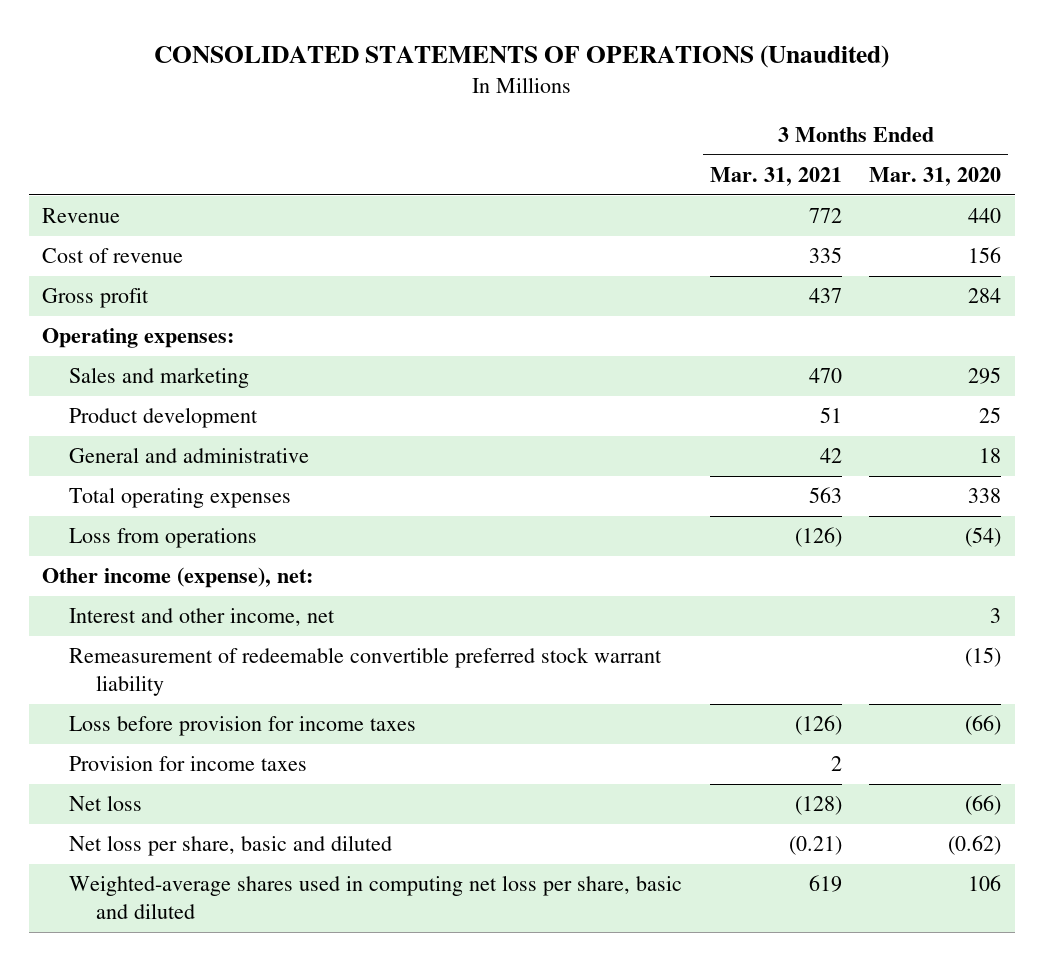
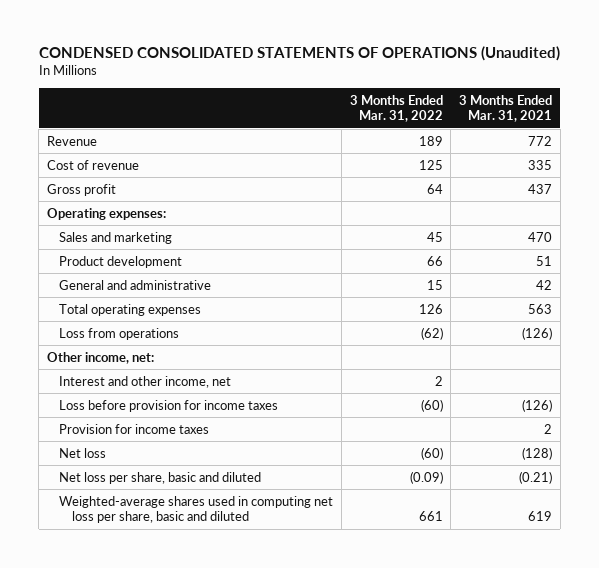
- CONSOLIDATED STATEMENTS OF OPERATIONS (Unaudited)
+ CONDENSED CONSOLIDATED STATEMENTS OF OPERATIONS (Unaudited)
- | 3 Months Ended Mar. 31, 2021 | 3 Months Ended Mar. 31, 2020
+ | 3 Months Ended Mar. 31, 2022 | 3 Months Ended Mar. 31, 2021
- Other income (expense), net:
+ Other income, net:
- Remeasurement of redeemable convertible preferred stock warrant liability | | (15)

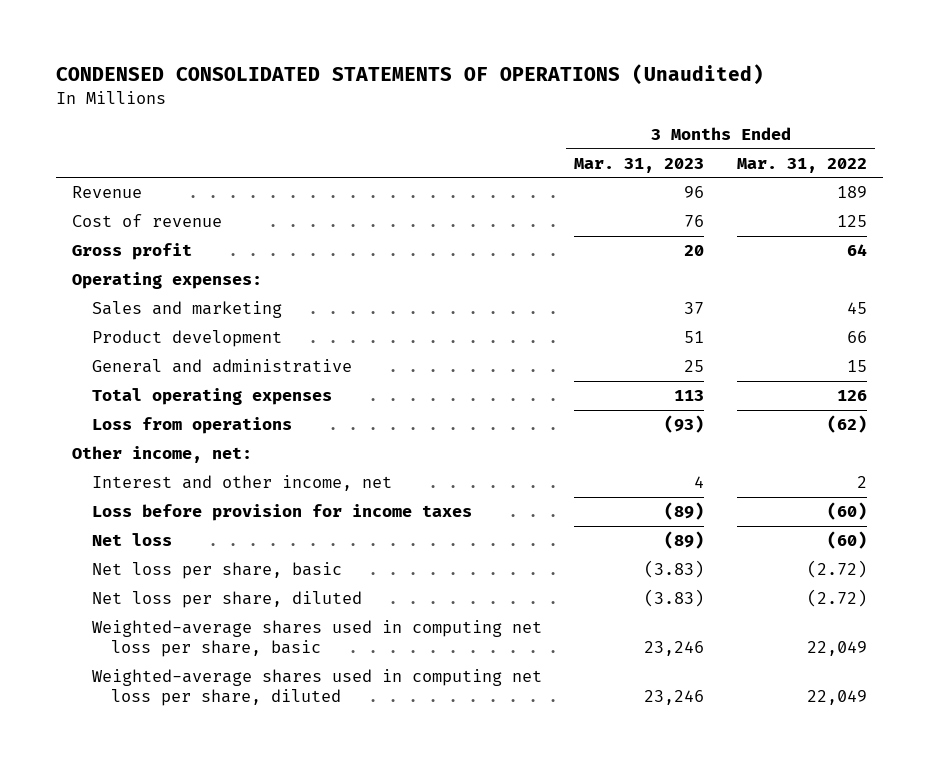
- | 3 Months Ended Mar. 31, 2022 | 3 Months Ended Mar. 31, 2021
+ | 3 Months Ended Mar. 31, 2023 | 3 Months Ended Mar. 31, 2022
- Provision for income taxes | | 2
- Net loss per share, basic and diluted | (0.09) | (0.21)
- Weighted-average shares used in computing net loss per share, basic and diluted | 661 | 619
+ Net loss per share, basic | (3.83) | (2.72)
+ Net loss per share, diluted | (3.83) | (2.72)
+ Weighted-average shares used in computing net loss per share, basic | 23,246 | 22,049
+ Weighted-average shares used in computing net loss per share, diluted | 23,246 | 22,049

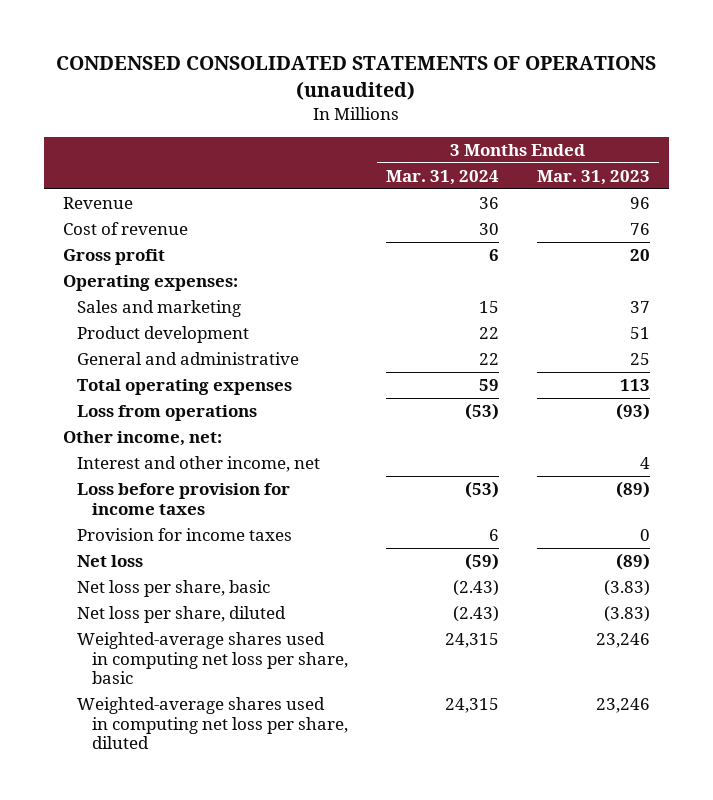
- CONDENSED CONSOLIDATED STATEMENTS OF OPERATIONS (Unaudited)
+ CONDENSED CONSOLIDATED STATEMENTS OF OPERATIONS (unaudited)
- | 3 Months Ended Mar. 31, 2023 | 3 Months Ended Mar. 31, 2022
+ | 3 Months Ended Mar. 31, 2024 | 3 Months Ended Mar. 31, 2023
+ Provision for income taxes | 6 | 0

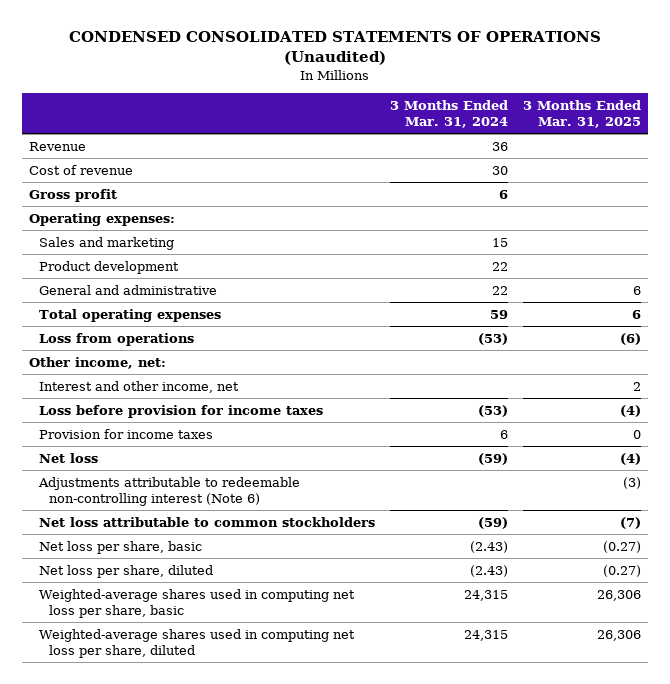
- CONDENSED CONSOLIDATED STATEMENTS OF OPERATIONS (unaudited)
+ CONDENSED CONSOLIDATED STATEMENTS OF OPERATIONS (Unaudited)
- | 3 Months Ended Mar. 31, 2024 | 3 Months Ended Mar. 31, 2023
+ | 3 Months Ended Mar. 31, 2024 | 3 Months Ended Mar. 31, 2025
+ Adjustments attributable to redeemable non-controlling interest (Note 6) | | (3)
+ Net loss attributable to common stockholders | (59) | (7)

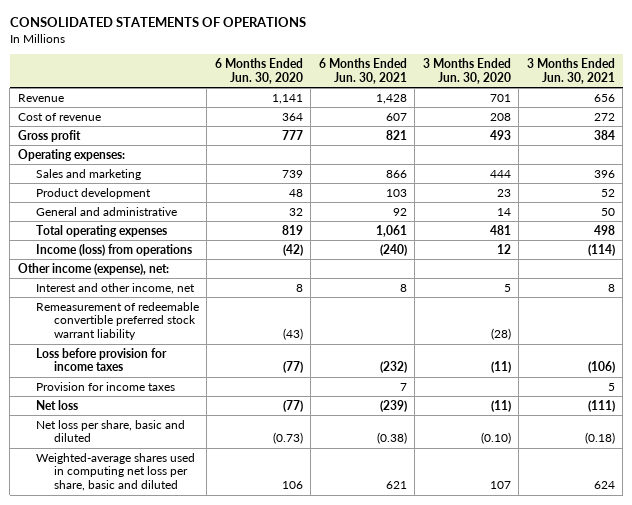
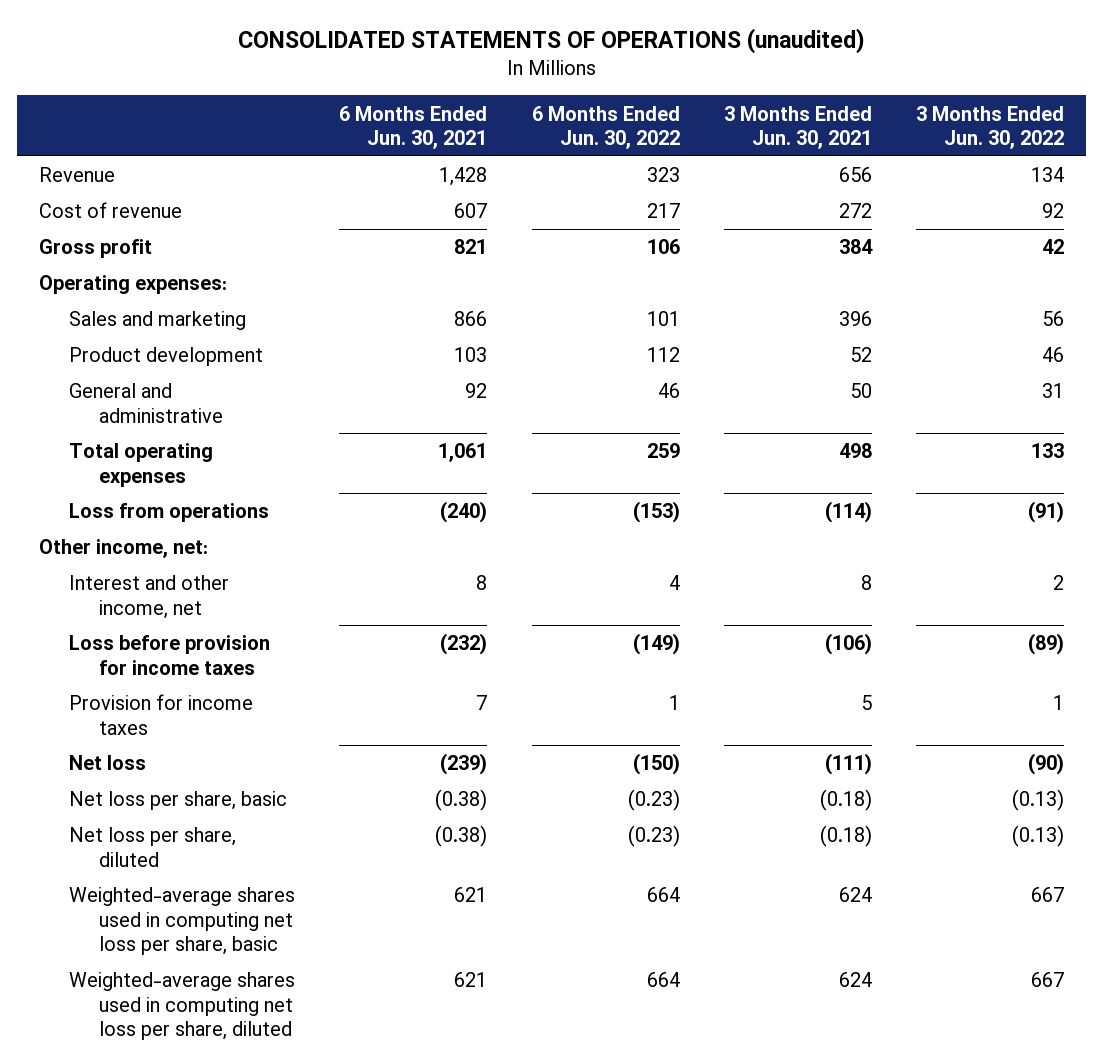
- CONSOLIDATED STATEMENTS OF OPERATIONS
+ CONSOLIDATED STATEMENTS OF OPERATIONS (unaudited)
- | 6 Months Ended Jun. 30, 2020 | 6 Months Ended Jun. 30, 2021 | 3 Months Ended Jun. 30, 2020 | 3 Months Ended Jun. 30, 2021
+ | 6 Months Ended Jun. 30, 2021 | 6 Months Ended Jun. 30, 2022 | 3 Months Ended Jun. 30, 2021 | 3 Months Ended Jun. 30, 2022
- Income (loss) from operations | (42) | (240) | 12 | (114)
- Other income (expense), net:
+ Loss from operations | (240) | (153) | (114) | (91)
+ Other income, net:
- Remeasurement of redeemable convertible preferred stock warrant liability | (43) | | (28) |
- Net loss per share, basic and diluted | (0.73) | (0.38) | (0.10) | (0.18)
- Weighted-average shares used in computing net loss per share, basic and diluted | 106 | 621 | 107 | 624
+ Net loss per share, basic | (0.38) | (0.23) | (0.18) | (0.13)
+ Net loss per share, diluted | (0.38) | (0.23) | (0.18) | (0.13)
+ Weighted-average shares used in computing net loss per share, basic | 621 | 664 | 624 | 667
+ Weighted-average shares used in computing net loss per share, diluted | 621 | 664 | 624 | 667

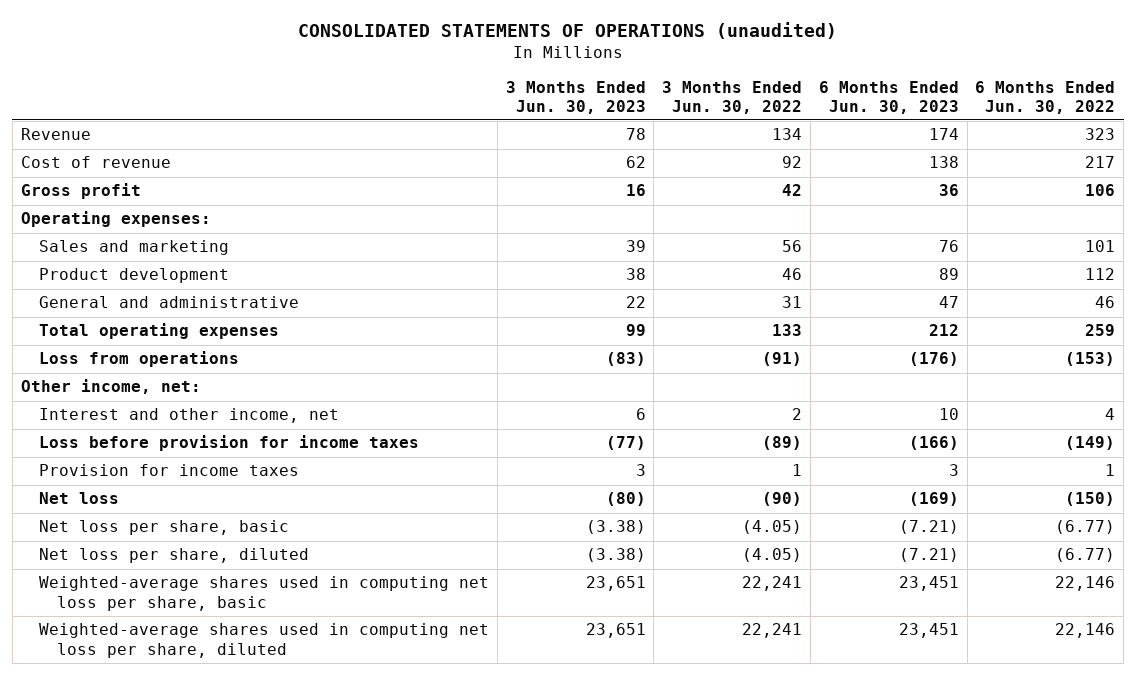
- | 6 Months Ended Jun. 30, 2021 | 6 Months Ended Jun. 30, 2022 | 3 Months Ended Jun. 30, 2021 | 3 Months Ended Jun. 30, 2022
+ | 3 Months Ended Jun. 30, 2023 | 3 Months Ended Jun. 30, 2022 | 6 Months Ended Jun. 30, 2023 | 6 Months Ended Jun. 30, 2022
- Net loss per share, basic | (0.38) | (0.23) | (0.18) | (0.13)
- Net loss per share, diluted | (0.38) | (0.23) | (0.18) | (0.13)
- Weighted-average shares used in computing net loss per share, basic | 621 | 664 | 624 | 667
- Weighted-average shares used in computing net loss per share, diluted | 621 | 664 | 624 | 667
+ Net loss per share, basic | (3.38) | (4.05) | (7.21) | (6.77)
+ Net loss per share, diluted | (3.38) | (4.05) | (7.21) | (6.77)
+ Weighted-average shares used in computing net loss per share, basic | 23,651 | 22,241 | 23,451 | 22,146
+ Weighted-average shares used in computing net loss per share, diluted | 23,651 | 22,241 | 23,451 | 22,146

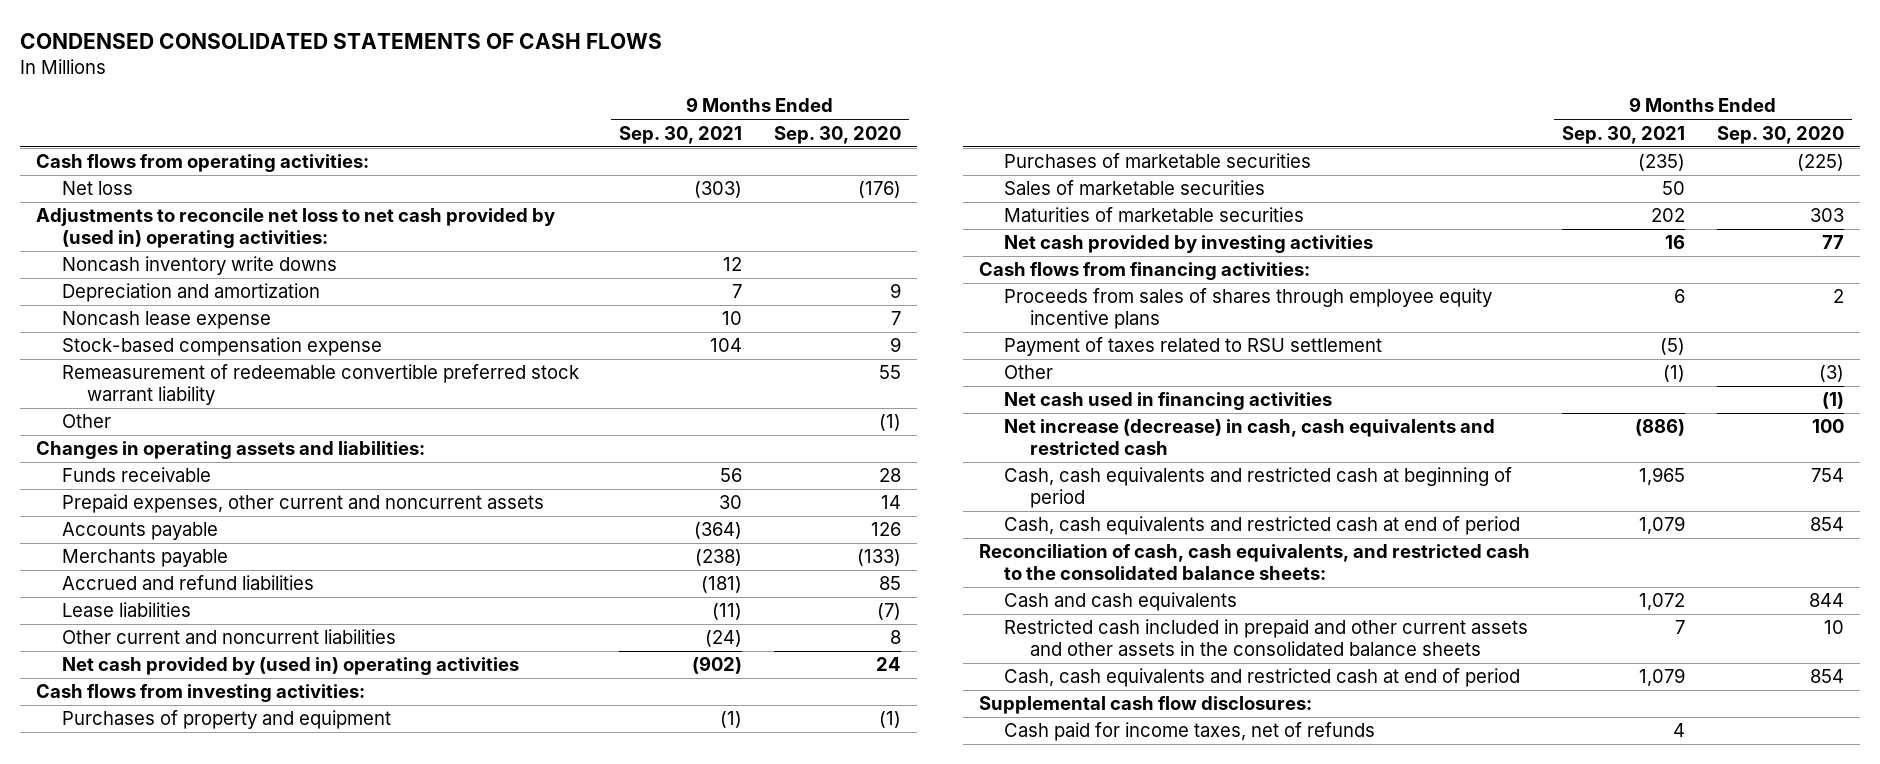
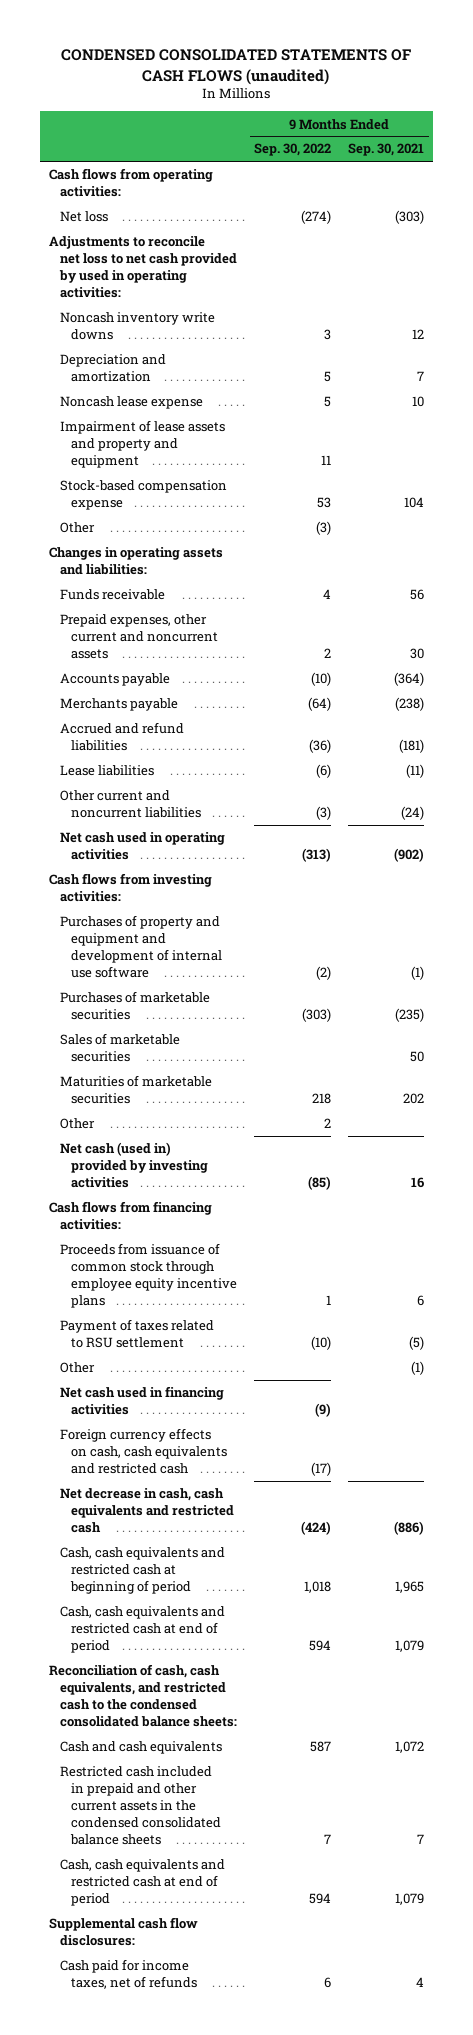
- CONDENSED CONSOLIDATED STATEMENTS OF CASH FLOWS
+ CONDENSED CONSOLIDATED STATEMENTS OF CASH FLOWS (unaudited)
- | 9 Months Ended Sep. 30, 2021 | 9 Months Ended Sep. 30, 2020
+ | 9 Months Ended Sep. 30, 2022 | 9 Months Ended Sep. 30, 2021
- Adjustments to reconcile net loss to net cash provided by (used in) operating activities:
+ Adjustments to reconcile net loss to net cash provided by used in operating activities:
+ Impairment of lease assets and property and equipment | 11 |
- Remeasurement of redeemable convertible preferred stock warrant liability | | 55
- Net cash provided by (used in) operating activities | (902) | 24
+ Net cash used in operating activities | (313) | (902)
- Purchases of property and equipment | (1) | (1)
+ Purchases of property and equipment and development of internal use software | (2) | (1)
- Net cash provided by investing activities | 16 | 77
+ Other | 2 |
+ Net cash (used in) provided by investing activities | (85) | 16
- Proceeds from sales of shares through employee equity incentive plans | 6 | 2
+ Proceeds from issuance of common stock through employee equity incentive plans | 1 | 6
- Net increase (decrease) in cash, cash equivalents and restricted cash | (886) | 100
+ Foreign currency effects on cash, cash equivalents and restricted cash | (17) |
+ Net decrease in cash, cash equivalents and restricted cash | (424) | (886)
- Reconciliation of cash, cash equivalents, and restricted cash to the consolidated balance sheets:
+ Reconciliation of cash, cash equivalents, and restricted cash to the condensed consolidated balance sheets:
- Restricted cash included in prepaid and other current assets and other assets in the consolidated balance sheets | 7 | 10
+ Restricted cash included in prepaid and other current assets in the condensed consolidated balance sheets | 7 | 7

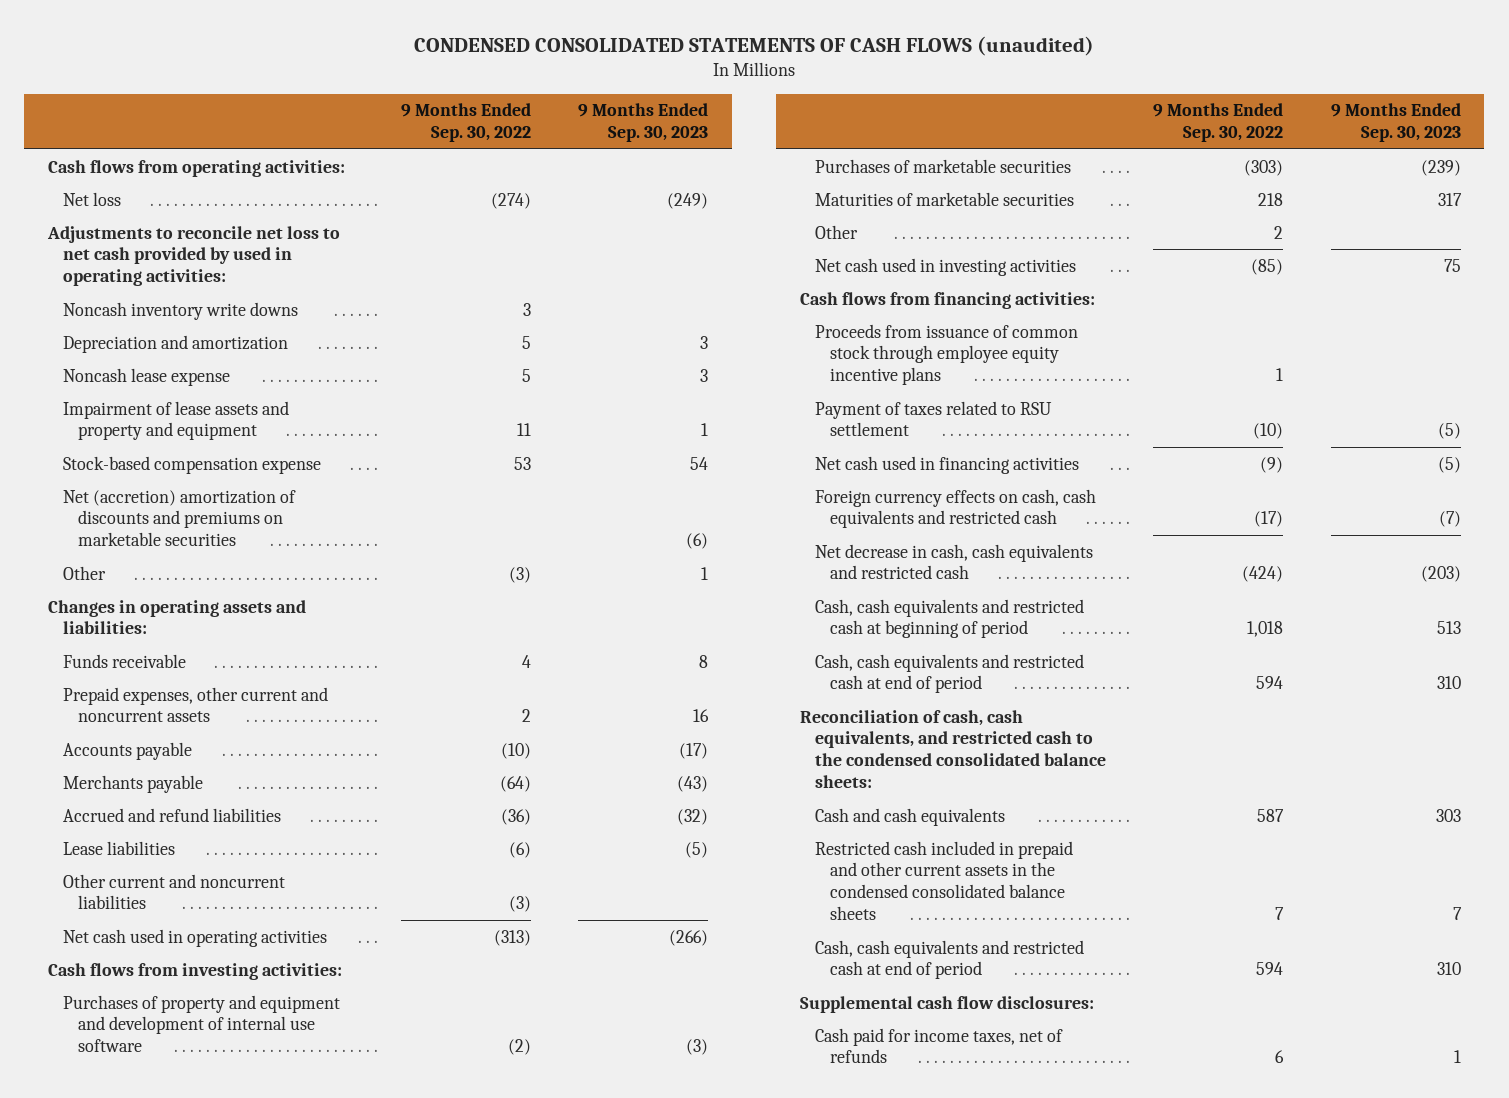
- | 9 Months Ended Sep. 30, 2022 | 9 Months Ended Sep. 30, 2021
+ | 9 Months Ended Sep. 30, 2022 | 9 Months Ended Sep. 30, 2023
+ Net (accretion) amortization of discounts and premiums on marketable securities | | (6)
- Sales of marketable securities | | 50
- Net cash (used in) provided by investing activities | (85) | 16
+ Net cash used in investing activities | (85) | 75
- Other | | (1)

